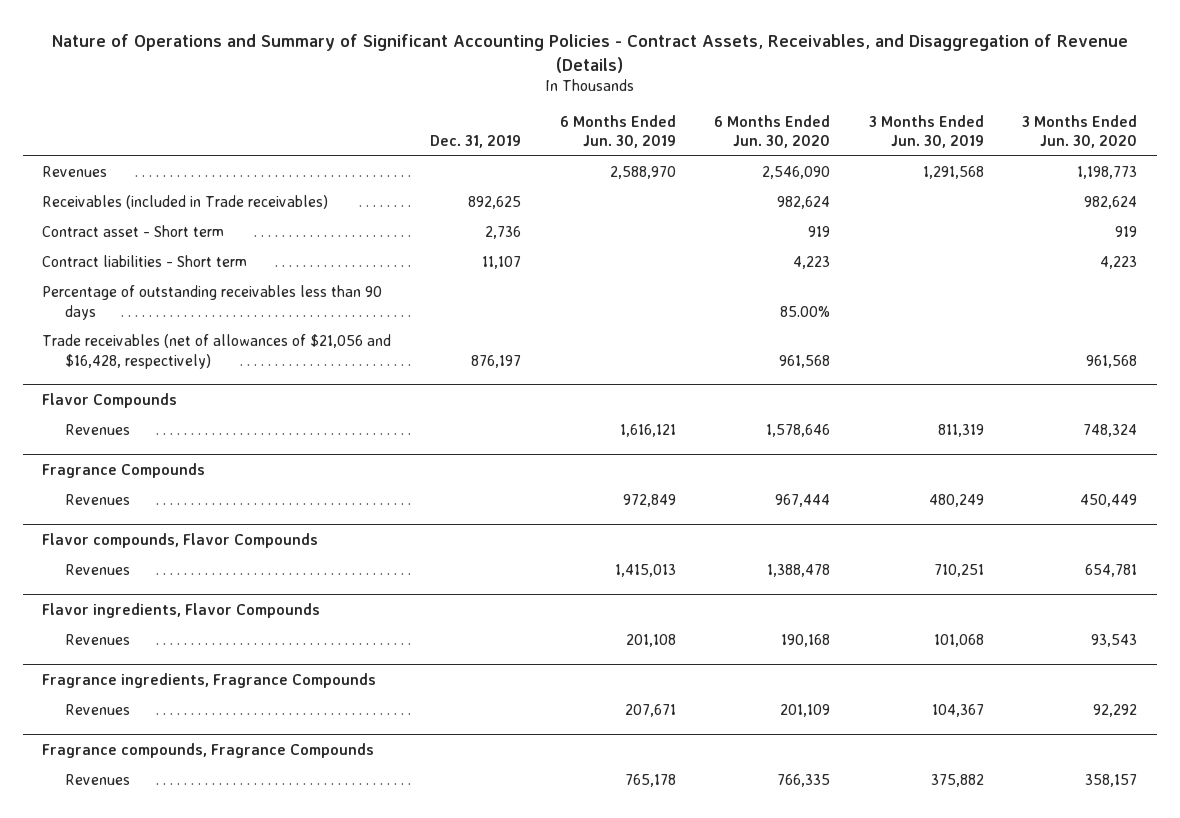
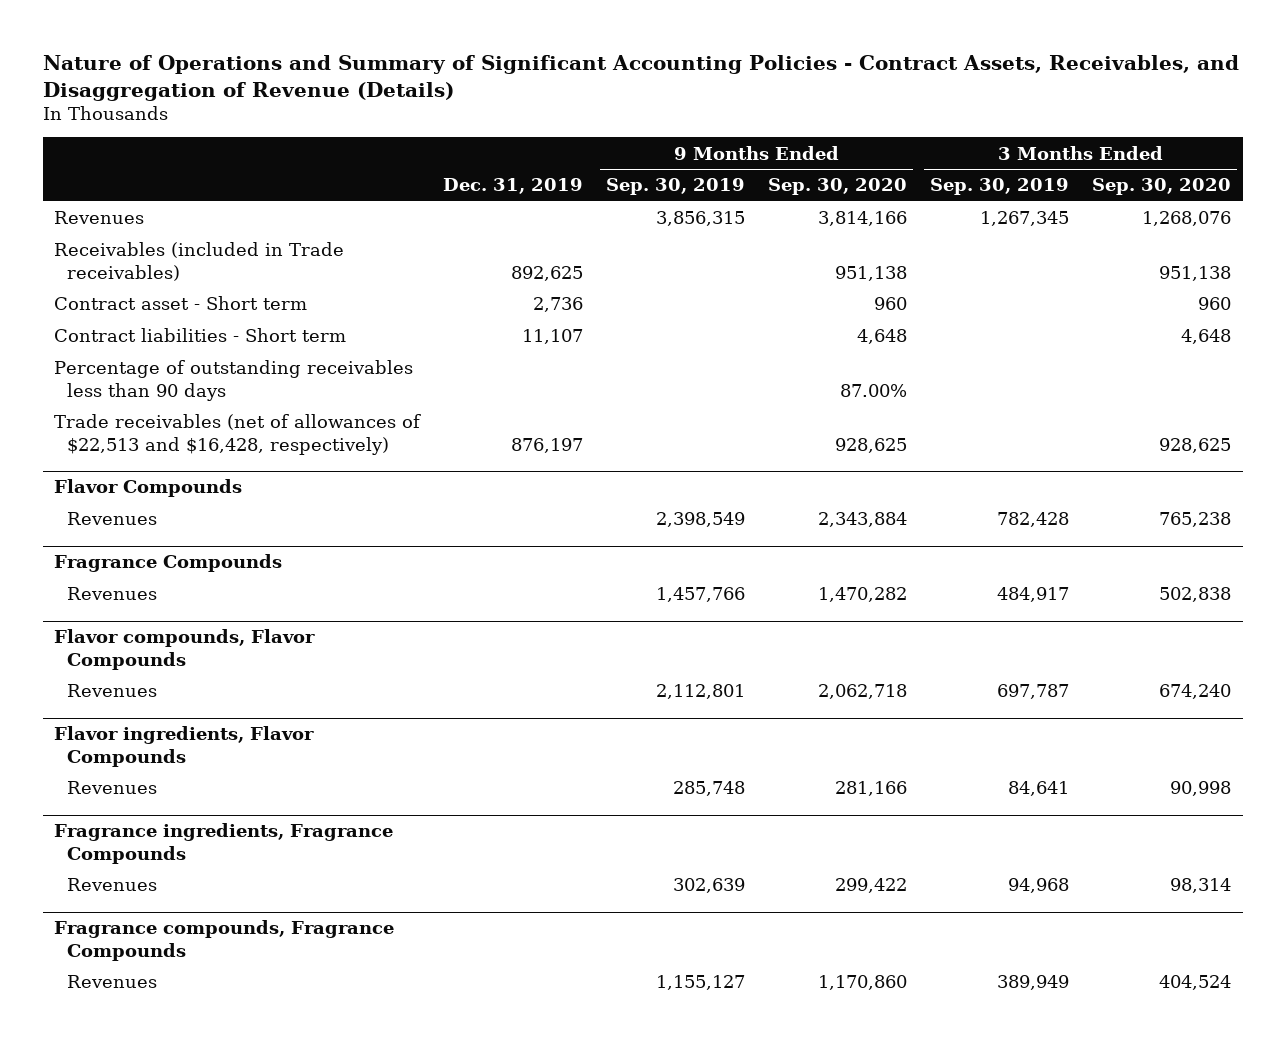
- | Dec. 31, 2019 | 6 Months Ended Jun. 30, 2019 | 6 Months Ended Jun. 30, 2020 | 3 Months Ended Jun. 30, 2019 | 3 Months Ended Jun. 30, 2020
+ | Dec. 31, 2019 | 9 Months Ended Sep. 30, 2019 | 9 Months Ended Sep. 30, 2020 | 3 Months Ended Sep. 30, 2019 | 3 Months Ended Sep. 30, 2020
- Trade receivables (net of allowances of $21,056 and $16,428, respectively) | 876,197 | | 961,568 | | 961,568
+ Trade receivables (net of allowances of $22,513 and $16,428, respectively) | 876,197 | | 928,625 | | 928,625

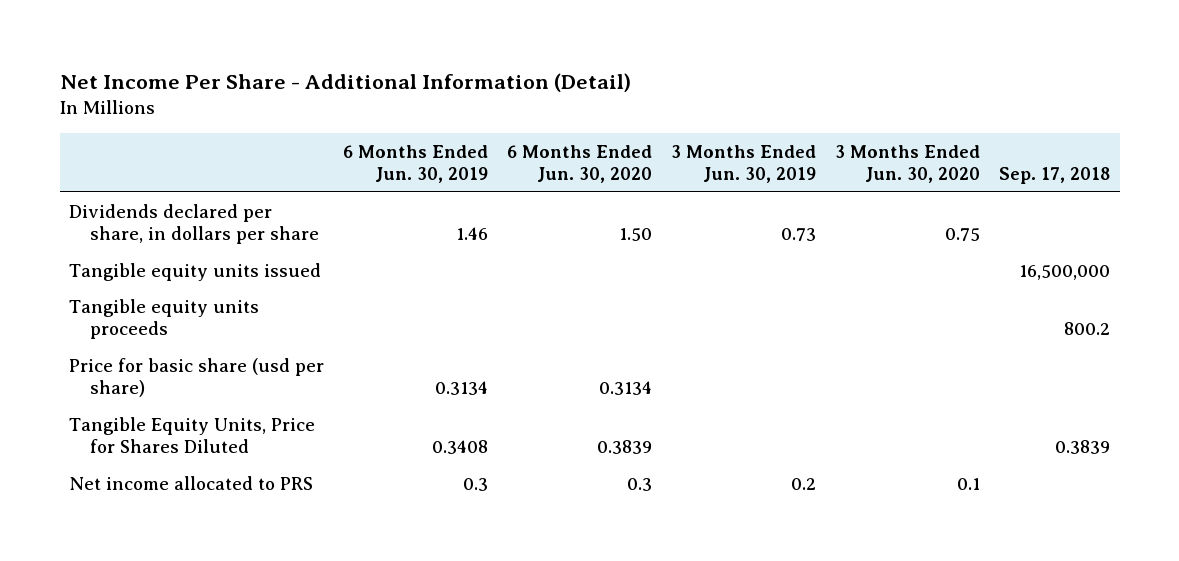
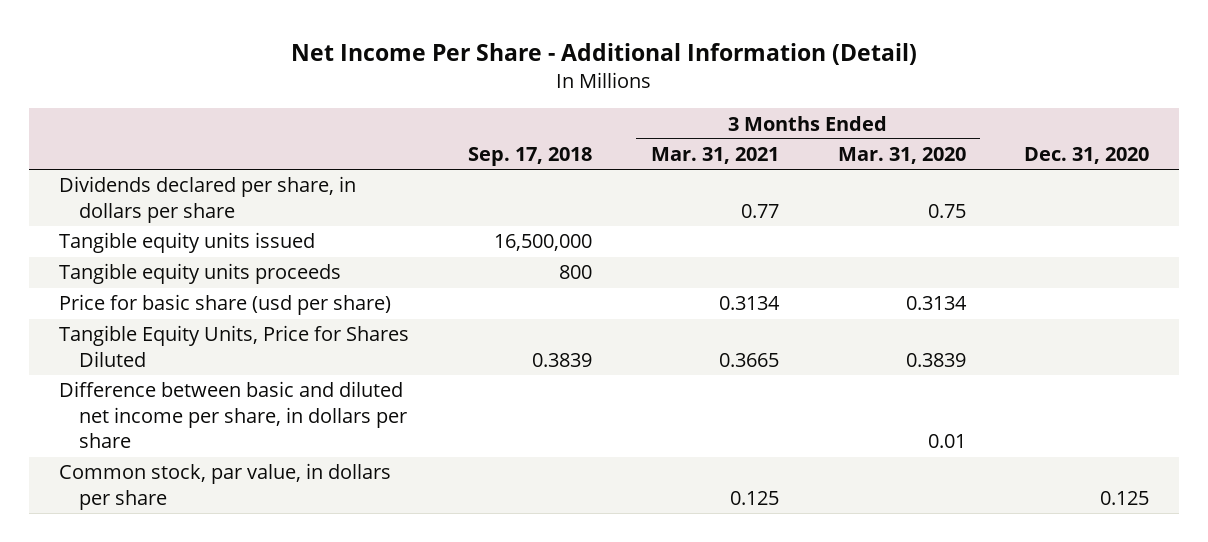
- | 6 Months Ended Jun. 30, 2019 | 6 Months Ended Jun. 30, 2020 | 3 Months Ended Jun. 30, 2019 | 3 Months Ended Jun. 30, 2020 | Sep. 17, 2018
+ | Sep. 17, 2018 | 3 Months Ended Mar. 31, 2021 | 3 Months Ended Mar. 31, 2020 | Dec. 31, 2020
- Tangible equity units proceeds | | | | | 800.2
+ Tangible equity units proceeds | 800 | | |
- Net income allocated to PRS | 0.3 | 0.3 | 0.2 | 0.1 |
+ Difference between basic and diluted net income per share, in dollars per share | | | 0.01 |
+ Common stock, par value, in dollars per share | | 0.125 | | 0.125

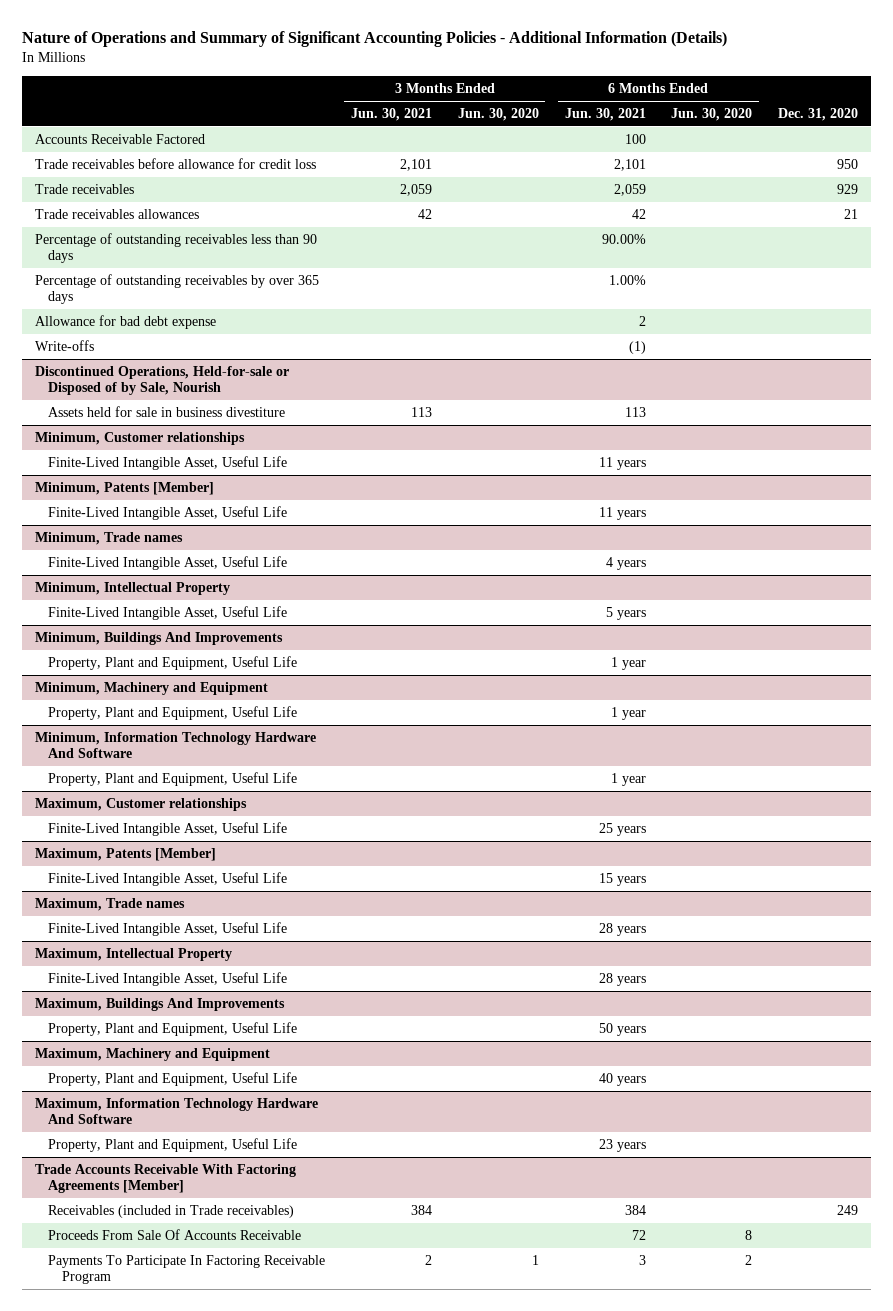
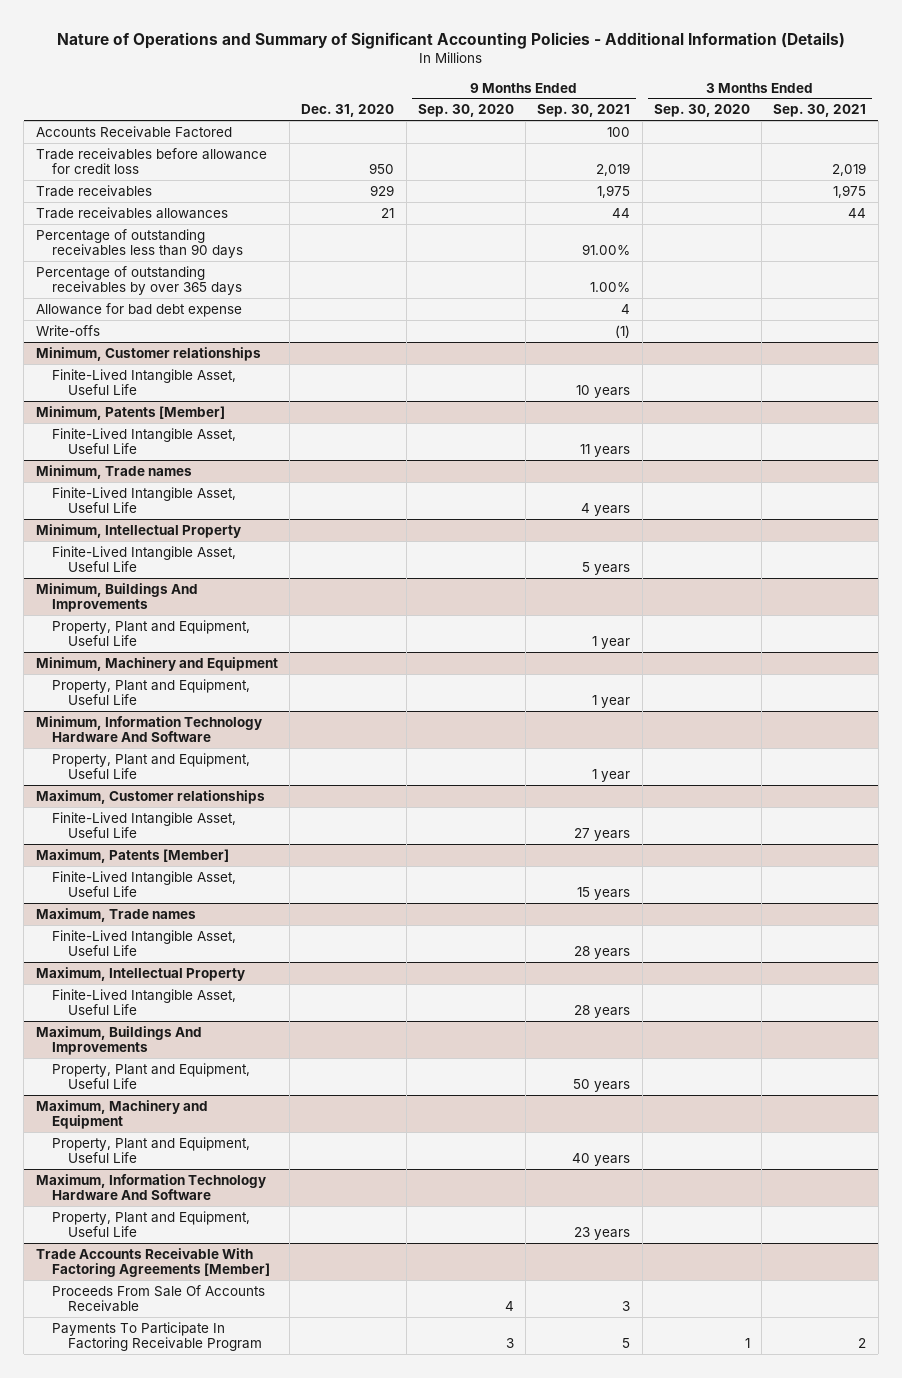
- | 3 Months Ended Jun. 30, 2021 | 3 Months Ended Jun. 30, 2020 | 6 Months Ended Jun. 30, 2021 | 6 Months Ended Jun. 30, 2020 | Dec. 31, 2020
+ | Dec. 31, 2020 | 9 Months Ended Sep. 30, 2020 | 9 Months Ended Sep. 30, 2021 | 3 Months Ended Sep. 30, 2020 | 3 Months Ended Sep. 30, 2021
- Discontinued Operations, Held-for-sale or Disposed of by Sale, Nourish
- Assets held for sale in business divestiture | 113 | | 113 | |
@ Trade Accounts Receivable With Factoring Agreements [Member]
- Receivables (included in Trade receivables) | 384 | | 384 | | 249

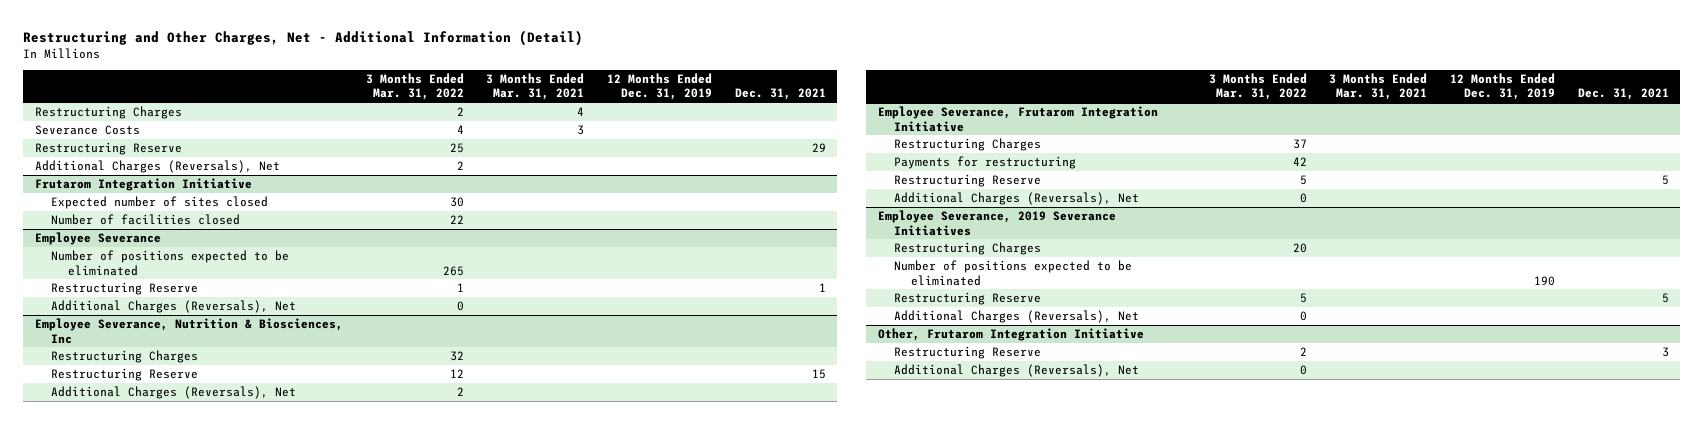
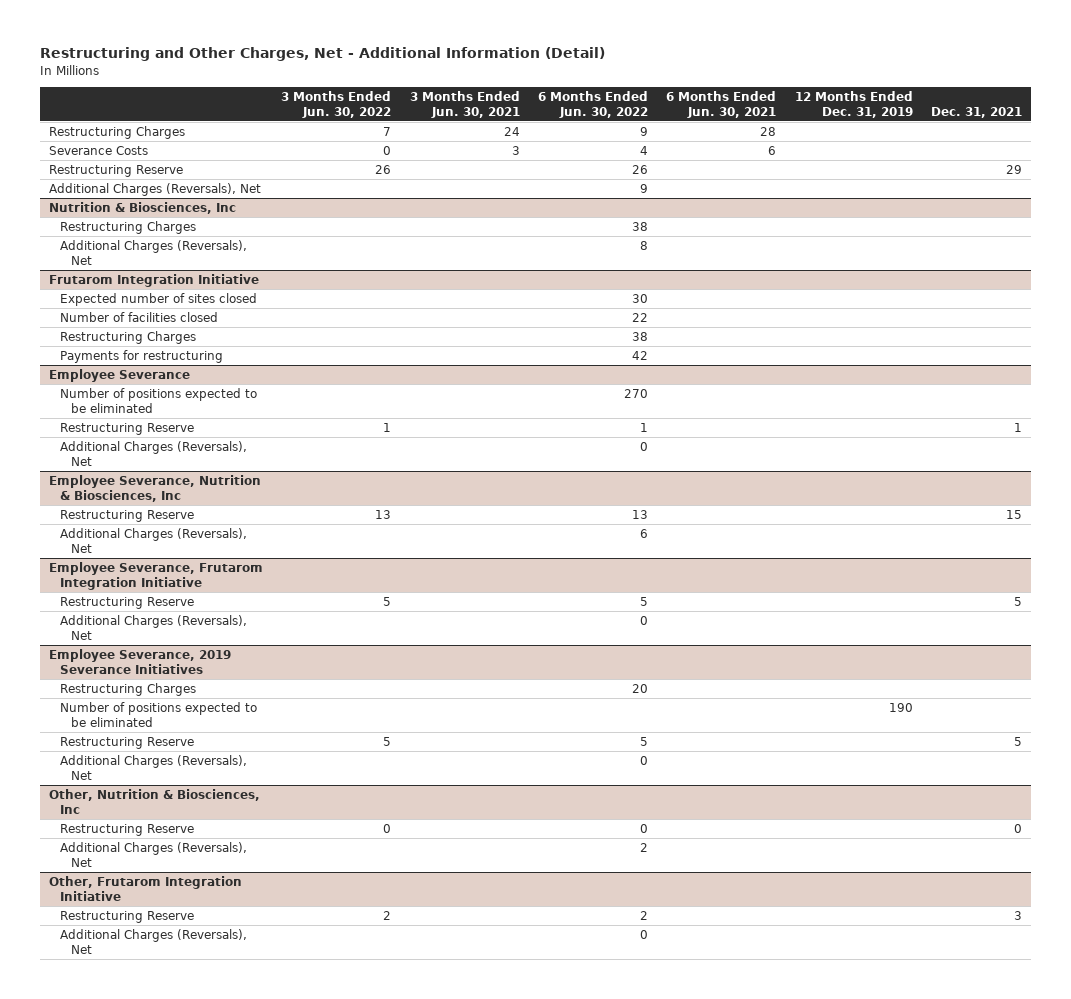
- | 3 Months Ended Mar. 31, 2022 | 3 Months Ended Mar. 31, 2021 | 12 Months Ended Dec. 31, 2019 | Dec. 31, 2021
+ | 3 Months Ended Jun. 30, 2022 | 3 Months Ended Jun. 30, 2021 | 6 Months Ended Jun. 30, 2022 | 6 Months Ended Jun. 30, 2021 | 12 Months Ended Dec. 31, 2019 | Dec. 31, 2021
+ Nutrition & Biosciences, Inc
+ Restructuring Charges | | | 38 | | |
+ Additional Charges (Reversals), Net | | | 8 | | |
@ Frutarom Integration Initiative
+ Restructuring Charges | | | 38 | | |
+ Payments for restructuring | | | 42 | | |
@ Employee Severance, Nutrition & Biosciences, Inc
- Restructuring Charges | 32 | | |
@ Employee Severance, Frutarom Integration Initiative
- Restructuring Charges | 37 | | |
- Payments for restructuring | 42 | | |
+ Other, Nutrition & Biosciences, Inc
+ Restructuring Reserve | 0 | | 0 | | | 0
+ Additional Charges (Reversals), Net | | | 2 | | |

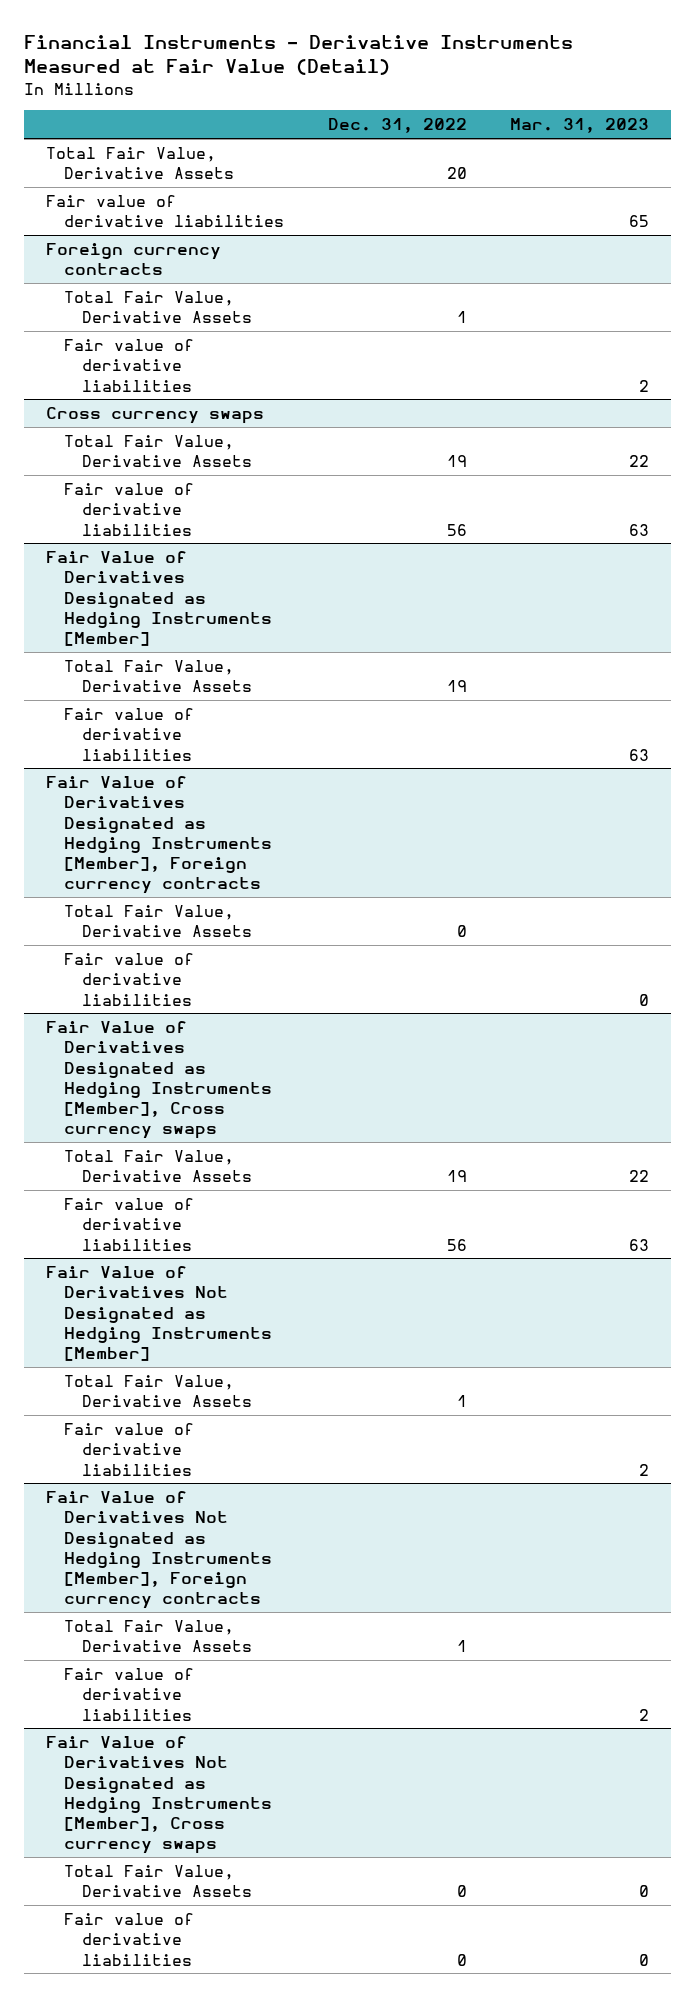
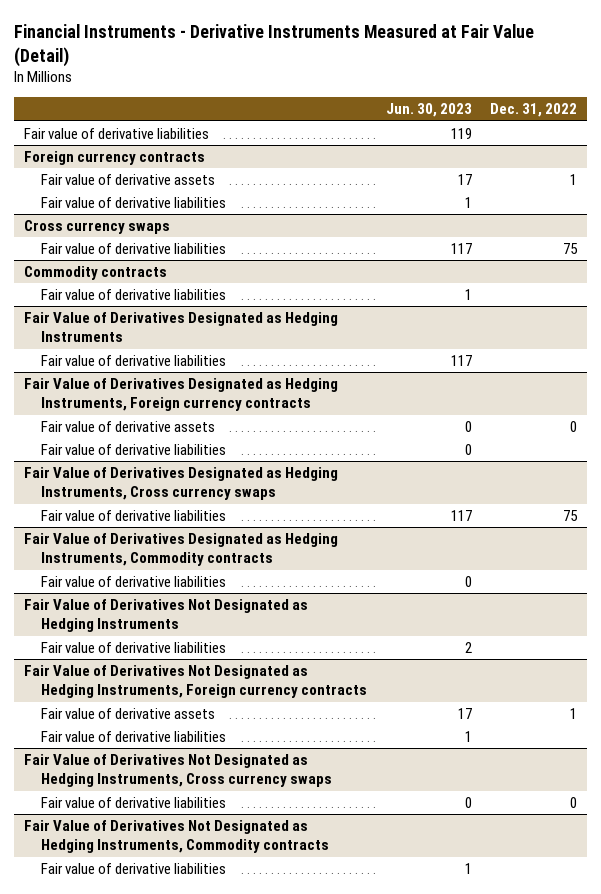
- | Dec. 31, 2022 | Mar. 31, 2023
+ | Jun. 30, 2023 | Dec. 31, 2022
- Total Fair Value, Derivative Assets | 20 |
@ Foreign currency contracts
- Total Fair Value, Derivative Assets | 1 |
+ Fair value of derivative assets | 17 | 1
@ Cross currency swaps
- Total Fair Value, Derivative Assets | 19 | 22
- Fair value of derivative liabilities | 56 | 63
- Fair Value of Derivatives Designated as Hedging Instruments [Member]
- Total Fair Value, Derivative Assets | 19 |
@ Cross currency swaps
+ Fair value of derivative liabilities | 117 | 75
+ Commodity contracts
+ Fair value of derivative liabilities | 1 |
+ Fair Value of Derivatives Designated as Hedging Instruments
- Fair Value of Derivatives Designated as Hedging Instruments [Member], Foreign currency contracts
- Total Fair Value, Derivative Assets | 0 |
+ Fair Value of Derivatives Designated as Hedging Instruments, Foreign currency contracts
+ Fair value of derivative assets | 0 | 0
- Fair Value of Derivatives Designated as Hedging Instruments [Member], Cross currency swaps
- Total Fair Value, Derivative Assets | 19 | 22
- Fair value of derivative liabilities | 56 | 63
- Fair Value of Derivatives Not Designated as Hedging Instruments [Member]
- Total Fair Value, Derivative Assets | 1 |
+ Fair Value of Derivatives Designated as Hedging Instruments, Cross currency swaps
+ Fair value of derivative liabilities | 117 | 75
+ Fair Value of Derivatives Designated as Hedging Instruments, Commodity contracts
+ Fair value of derivative liabilities | 0 |
+ Fair Value of Derivatives Not Designated as Hedging Instruments
- Fair Value of Derivatives Not Designated as Hedging Instruments [Member], Foreign currency contracts
- Total Fair Value, Derivative Assets | 1 |
+ Fair Value of Derivatives Not Designated as Hedging Instruments, Foreign currency contracts
+ Fair value of derivative assets | 17 | 1
- Fair Value of Derivatives Not Designated as Hedging Instruments [Member], Cross currency swaps
- Total Fair Value, Derivative Assets | 0 | 0
+ Fair Value of Derivatives Not Designated as Hedging Instruments, Cross currency swaps
+ Fair Value of Derivatives Not Designated as Hedging Instruments, Commodity contracts
+ Fair value of derivative liabilities | 1 |

